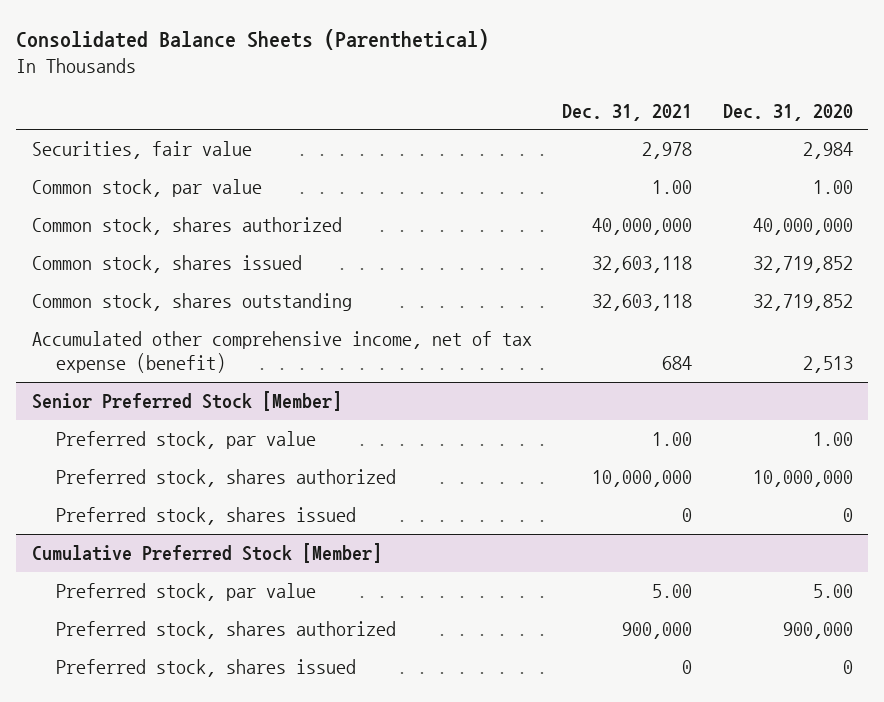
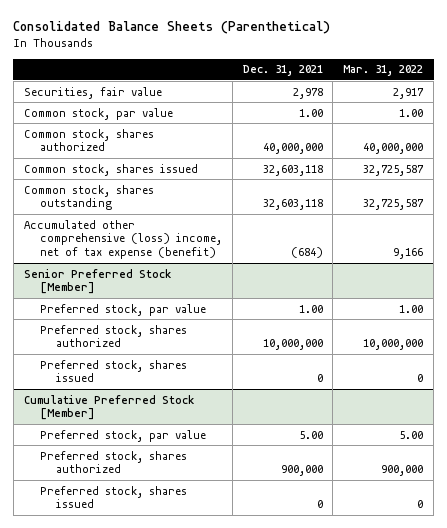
- | Dec. 31, 2021 | Dec. 31, 2020
+ | Dec. 31, 2021 | Mar. 31, 2022
- Accumulated other comprehensive income, net of tax expense (benefit) | 684 | 2,513
+ Accumulated other comprehensive (loss) income, net of tax expense (benefit) | (684) | 9,166

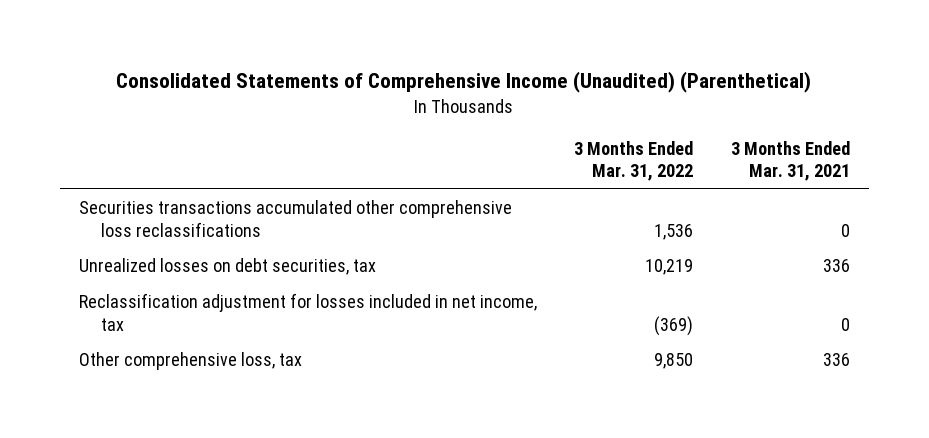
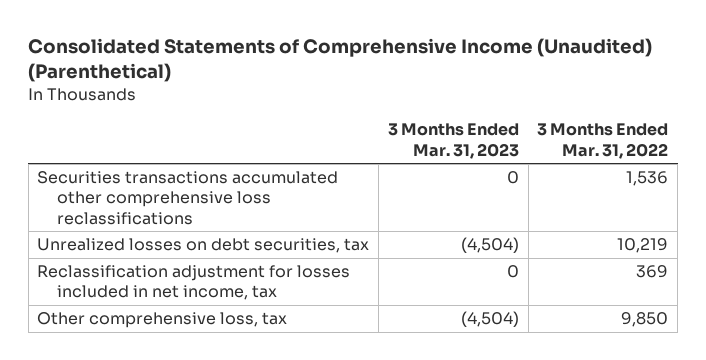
- | 3 Months Ended Mar. 31, 2022 | 3 Months Ended Mar. 31, 2021
+ | 3 Months Ended Mar. 31, 2023 | 3 Months Ended Mar. 31, 2022
- Reclassification adjustment for losses included in net income, tax | (369) | 0
+ Reclassification adjustment for losses included in net income, tax | 0 | 369

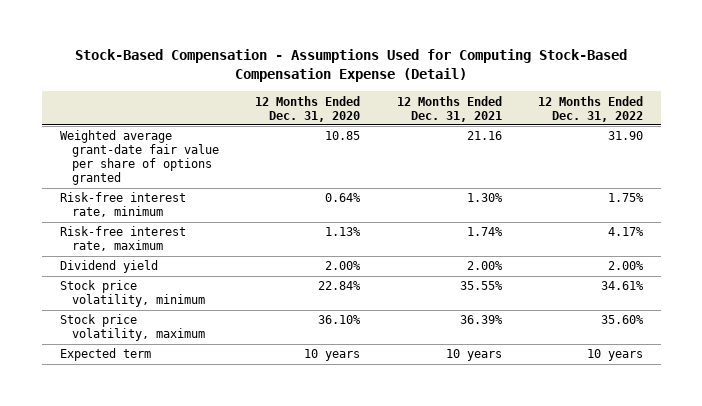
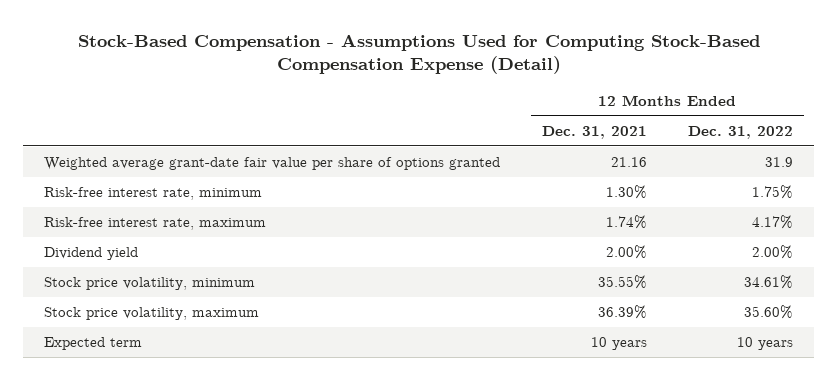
- | 12 Months Ended Dec. 31, 2020 | 12 Months Ended Dec. 31, 2021 | 12 Months Ended Dec. 31, 2022
+ | 12 Months Ended Dec. 31, 2021 | 12 Months Ended Dec. 31, 2022
- Weighted average grant-date fair value per share of options granted | 10.85 | 21.16 | 31.90
+ Weighted average grant-date fair value per share of options granted | 21.16 | 31.9

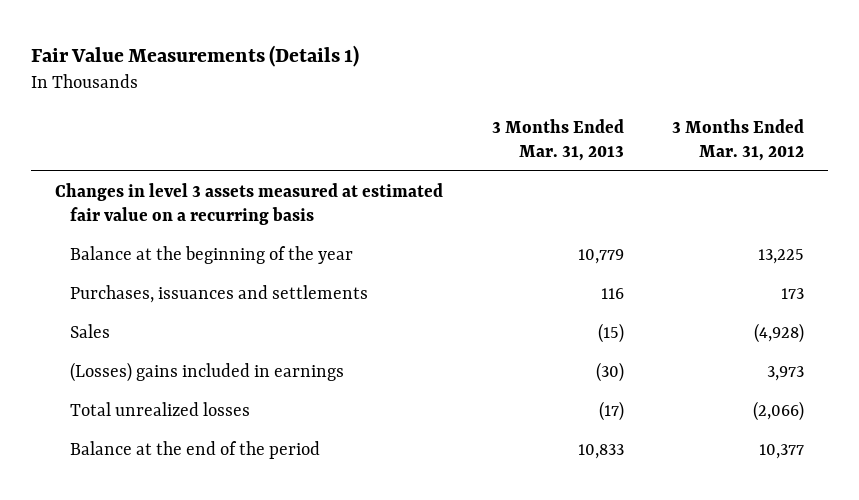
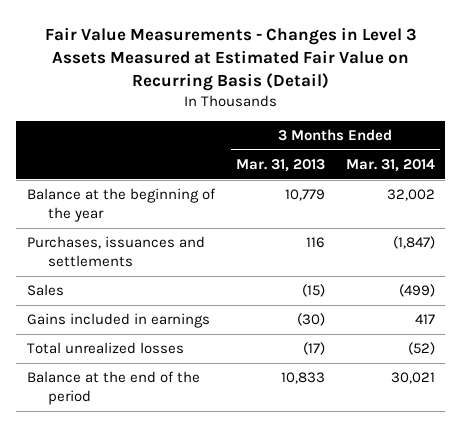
- Fair Value Measurements (Details 1)
+ Fair Value Measurements - Changes in Level 3 Assets Measured at Estimated Fair Value on Recurring Basis (Detail)
- | 3 Months Ended Mar. 31, 2013 | 3 Months Ended Mar. 31, 2012
+ | 3 Months Ended Mar. 31, 2013 | 3 Months Ended Mar. 31, 2014
- Changes in level 3 assets measured at estimated fair value on a recurring basis
- (Losses) gains included in earnings | (30) | 3,973
+ Gains included in earnings | (30) | 417

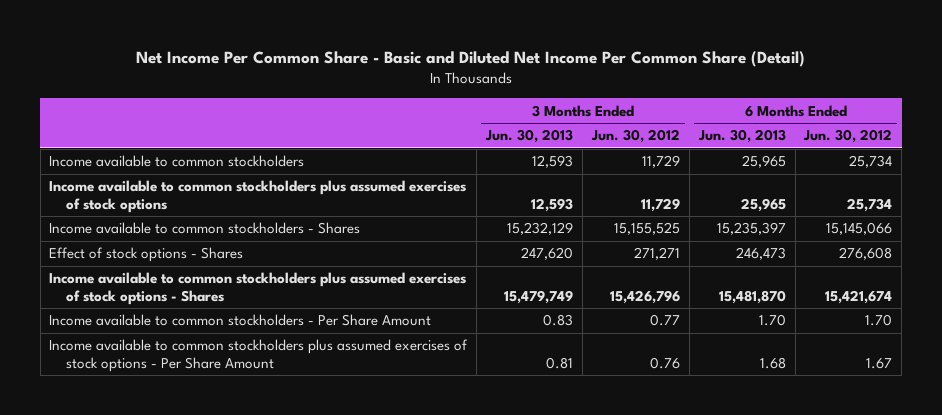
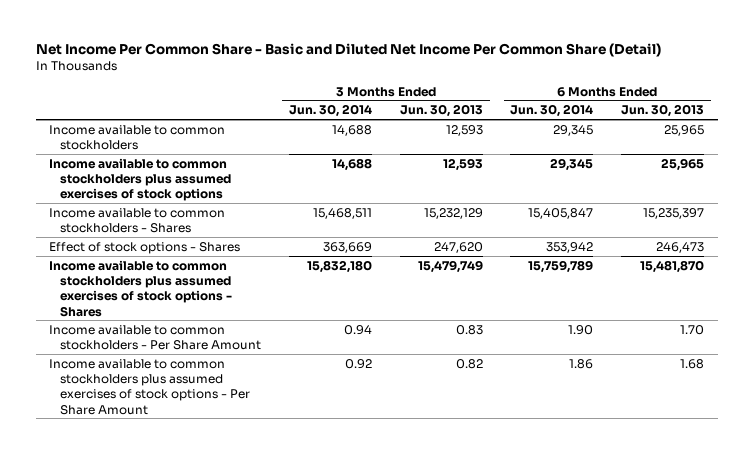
- | 3 Months Ended Jun. 30, 2013 | 3 Months Ended Jun. 30, 2012 | 6 Months Ended Jun. 30, 2013 | 6 Months Ended Jun. 30, 2012
+ | 3 Months Ended Jun. 30, 2014 | 3 Months Ended Jun. 30, 2013 | 6 Months Ended Jun. 30, 2014 | 6 Months Ended Jun. 30, 2013
- Income available to common stockholders plus assumed exercises of stock options - Per Share Amount | 0.81 | 0.76 | 1.68 | 1.67
+ Income available to common stockholders plus assumed exercises of stock options - Per Share Amount | 0.92 | 0.82 | 1.86 | 1.68

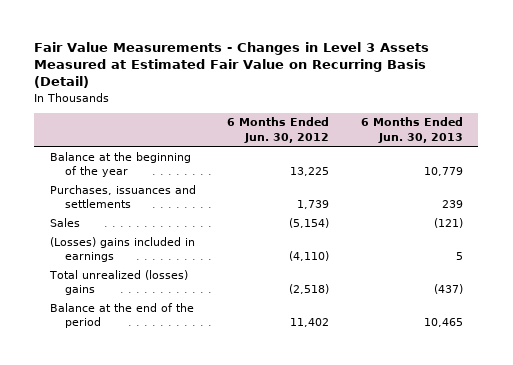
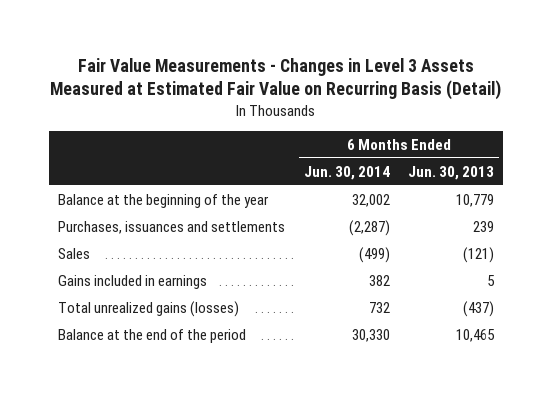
- | 6 Months Ended Jun. 30, 2012 | 6 Months Ended Jun. 30, 2013
+ | 6 Months Ended Jun. 30, 2014 | 6 Months Ended Jun. 30, 2013
- (Losses) gains included in earnings | (4,110) | 5
- Total unrealized (losses) gains | (2,518) | (437)
+ Gains included in earnings | 382 | 5
+ Total unrealized gains (losses) | 732 | (437)

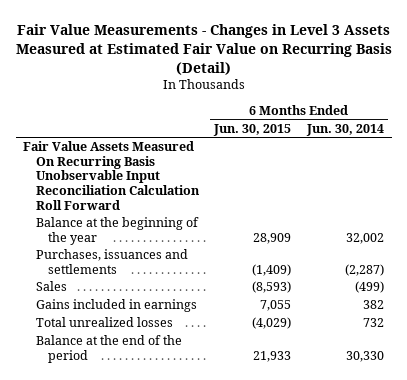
- | 6 Months Ended Jun. 30, 2014 | 6 Months Ended Jun. 30, 2013
+ | 6 Months Ended Jun. 30, 2015 | 6 Months Ended Jun. 30, 2014
+ Fair Value Assets Measured On Recurring Basis Unobservable Input Reconciliation Calculation Roll Forward
- Total unrealized gains (losses) | 732 | (437)
+ Total unrealized losses | (4,029) | 732

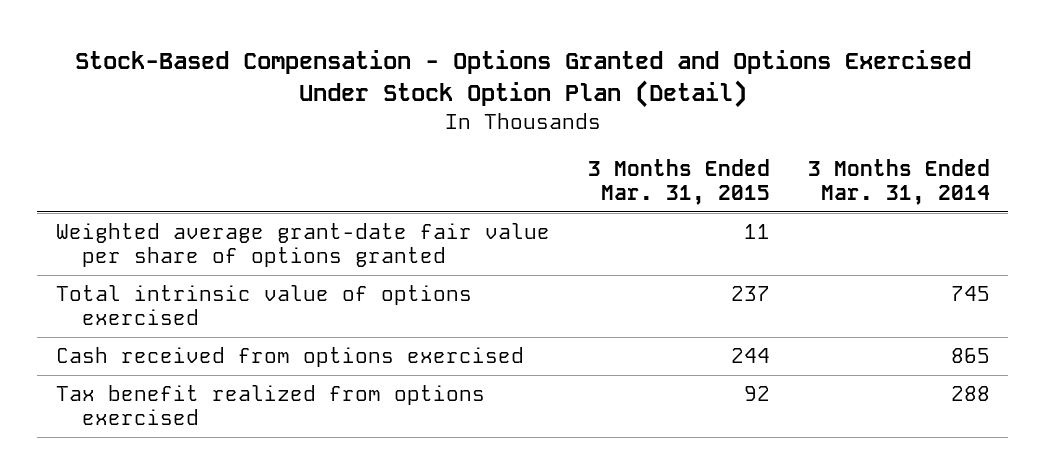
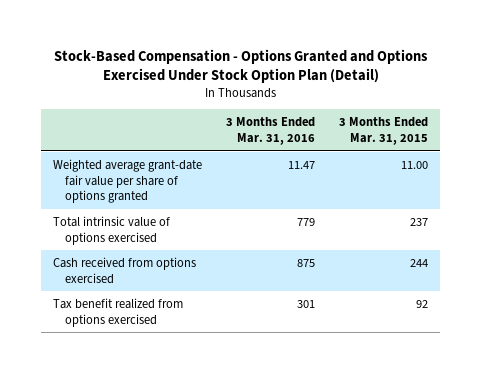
- | 3 Months Ended Mar. 31, 2015 | 3 Months Ended Mar. 31, 2014
+ | 3 Months Ended Mar. 31, 2016 | 3 Months Ended Mar. 31, 2015
- Weighted average grant-date fair value per share of options granted | 11 |
+ Weighted average grant-date fair value per share of options granted | 11.47 | 11.00

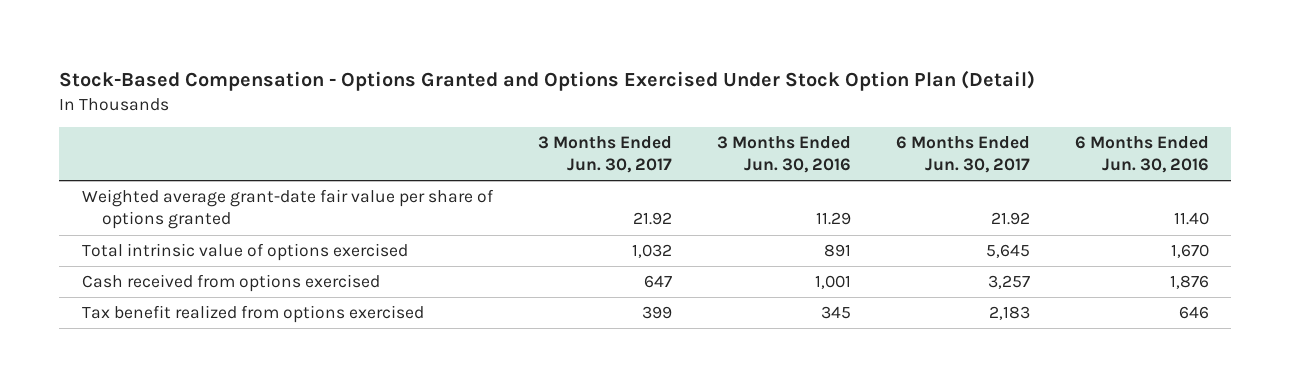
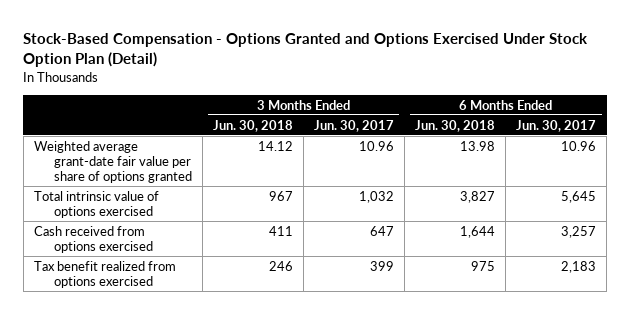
- | 3 Months Ended Jun. 30, 2017 | 3 Months Ended Jun. 30, 2016 | 6 Months Ended Jun. 30, 2017 | 6 Months Ended Jun. 30, 2016
+ | 3 Months Ended Jun. 30, 2018 | 3 Months Ended Jun. 30, 2017 | 6 Months Ended Jun. 30, 2018 | 6 Months Ended Jun. 30, 2017
- Weighted average grant-date fair value per share of options granted | 21.92 | 11.29 | 21.92 | 11.40
+ Weighted average grant-date fair value per share of options granted | 14.12 | 10.96 | 13.98 | 10.96

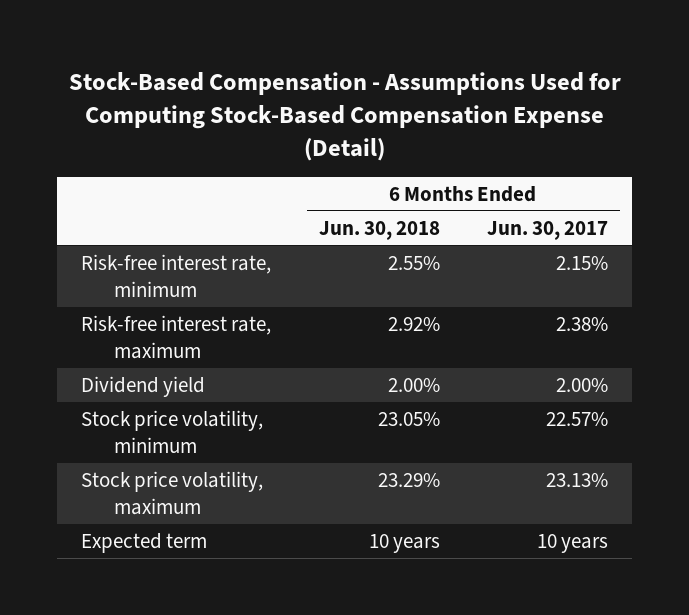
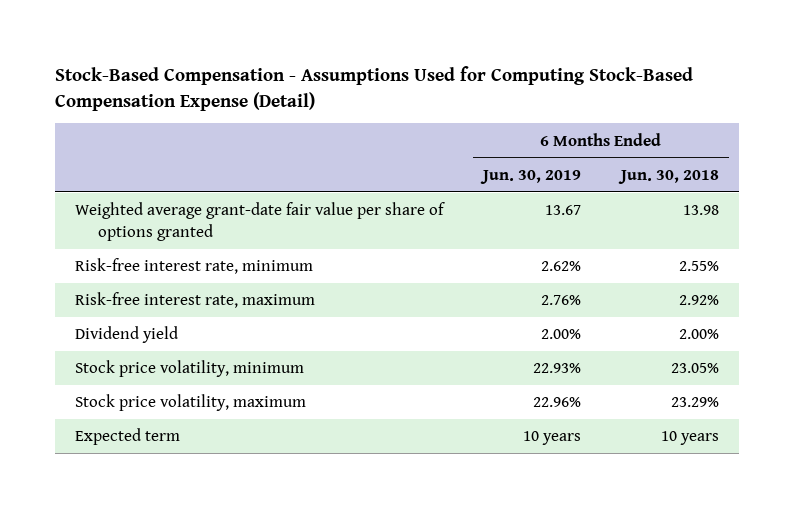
- | 6 Months Ended Jun. 30, 2018 | 6 Months Ended Jun. 30, 2017
+ | 6 Months Ended Jun. 30, 2019 | 6 Months Ended Jun. 30, 2018
+ Weighted average grant-date fair value per share of options granted | 13.67 | 13.98

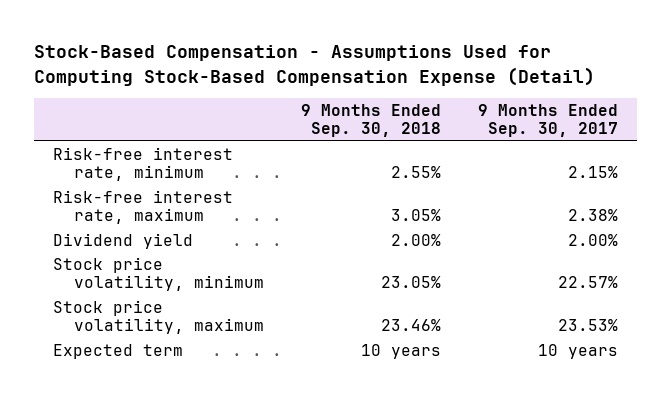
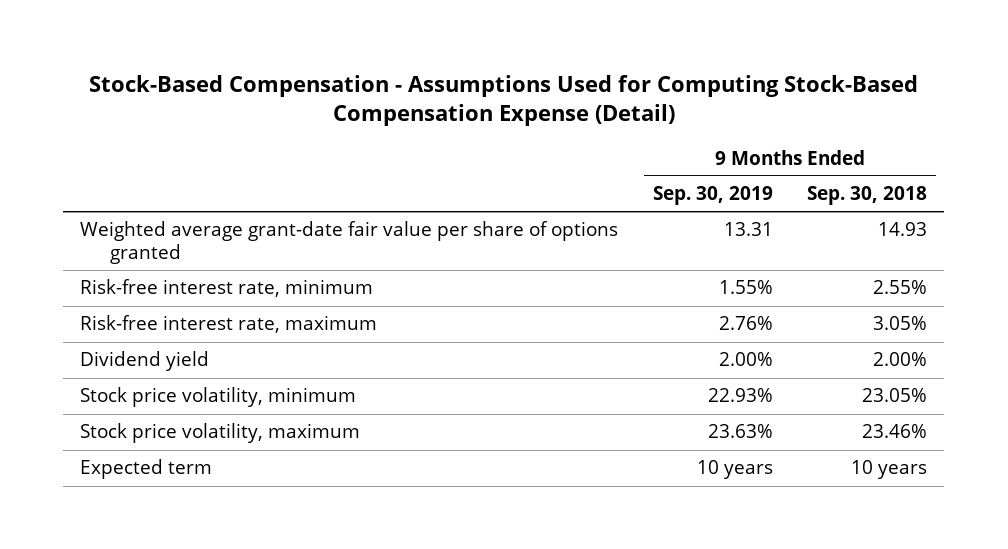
- | 9 Months Ended Sep. 30, 2018 | 9 Months Ended Sep. 30, 2017
+ | 9 Months Ended Sep. 30, 2019 | 9 Months Ended Sep. 30, 2018
+ Weighted average grant-date fair value per share of options granted | 13.31 | 14.93

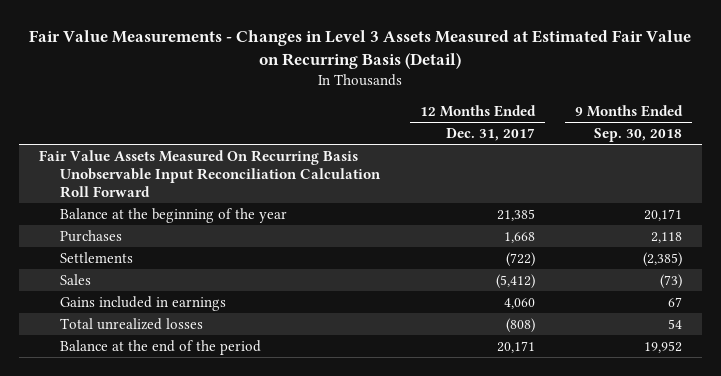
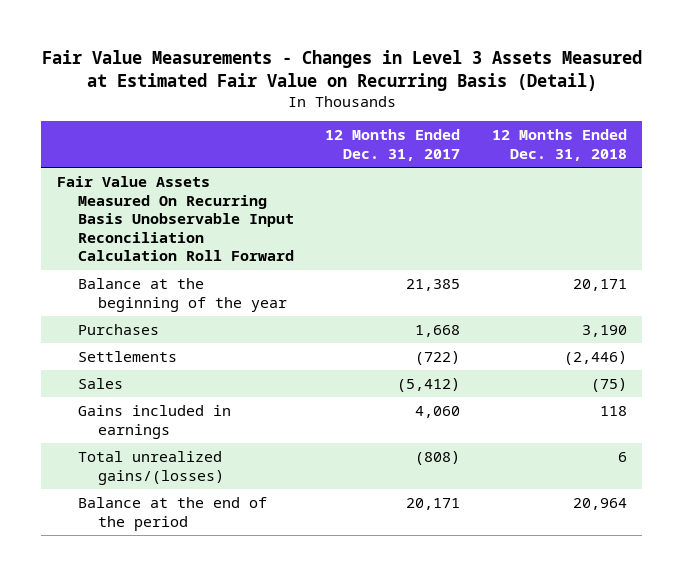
- | 12 Months Ended Dec. 31, 2017 | 9 Months Ended Sep. 30, 2018
+ | 12 Months Ended Dec. 31, 2017 | 12 Months Ended Dec. 31, 2018
- Total unrealized losses | (808) | 54
+ Total unrealized gains/(losses) | (808) | 6

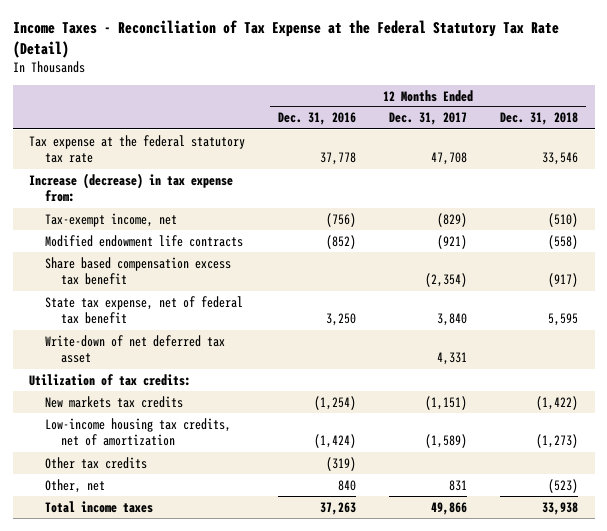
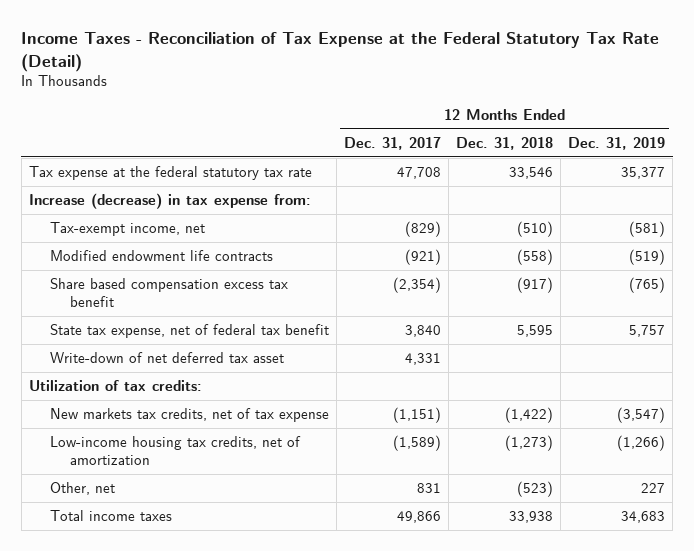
- | 12 Months Ended Dec. 31, 2016 | 12 Months Ended Dec. 31, 2017 | 12 Months Ended Dec. 31, 2018
+ | 12 Months Ended Dec. 31, 2017 | 12 Months Ended Dec. 31, 2018 | 12 Months Ended Dec. 31, 2019
- New markets tax credits | (1,254) | (1,151) | (1,422)
+ New markets tax credits, net of tax expense | (1,151) | (1,422) | (3,547)
- Other tax credits | (319) | |

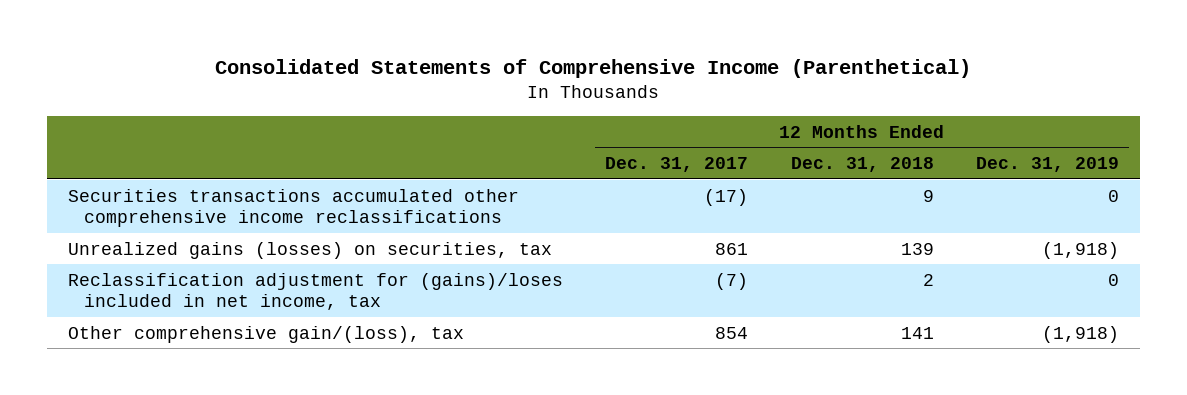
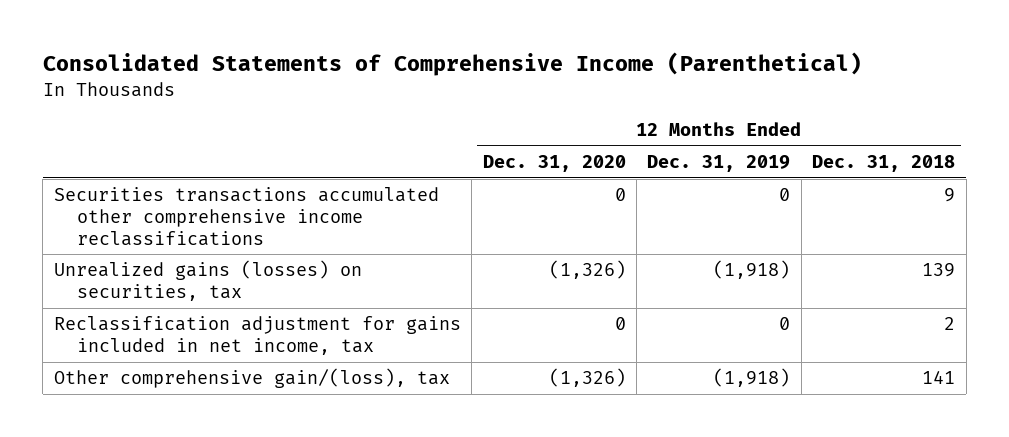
- | 12 Months Ended Dec. 31, 2017 | 12 Months Ended Dec. 31, 2018 | 12 Months Ended Dec. 31, 2019
+ | 12 Months Ended Dec. 31, 2020 | 12 Months Ended Dec. 31, 2019 | 12 Months Ended Dec. 31, 2018
- Reclassification adjustment for (gains)/loses included in net income, tax | (7) | 2 | 0
+ Reclassification adjustment for gains included in net income, tax | 0 | 0 | 2

